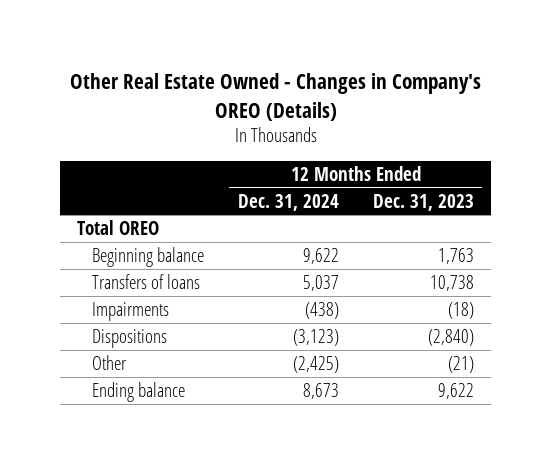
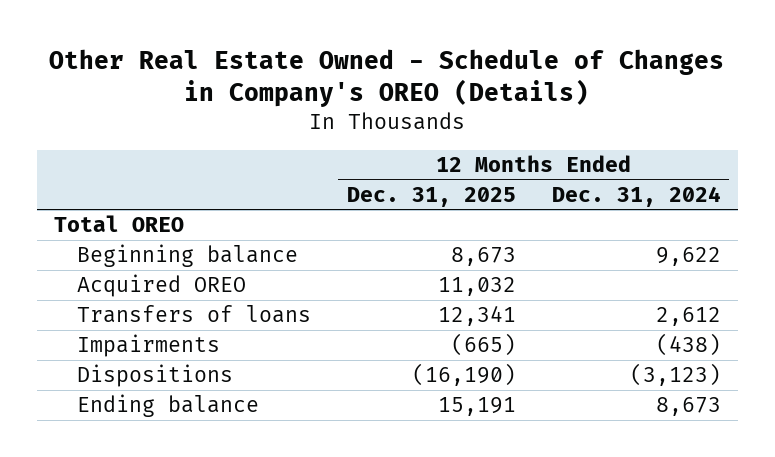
- Other Real Estate Owned - Changes in Company's OREO (Details)
+ Other Real Estate Owned - Schedule of Changes in Company's OREO (Details)
- | 12 Months Ended Dec. 31, 2024 | 12 Months Ended Dec. 31, 2023
+ | 12 Months Ended Dec. 31, 2025 | 12 Months Ended Dec. 31, 2024
- Transfers of loans | 5,037 | 10,738
+ Acquired OREO | 11,032 |
+ Transfers of loans | 12,341 | 2,612
- Other | (2,425) | (21)

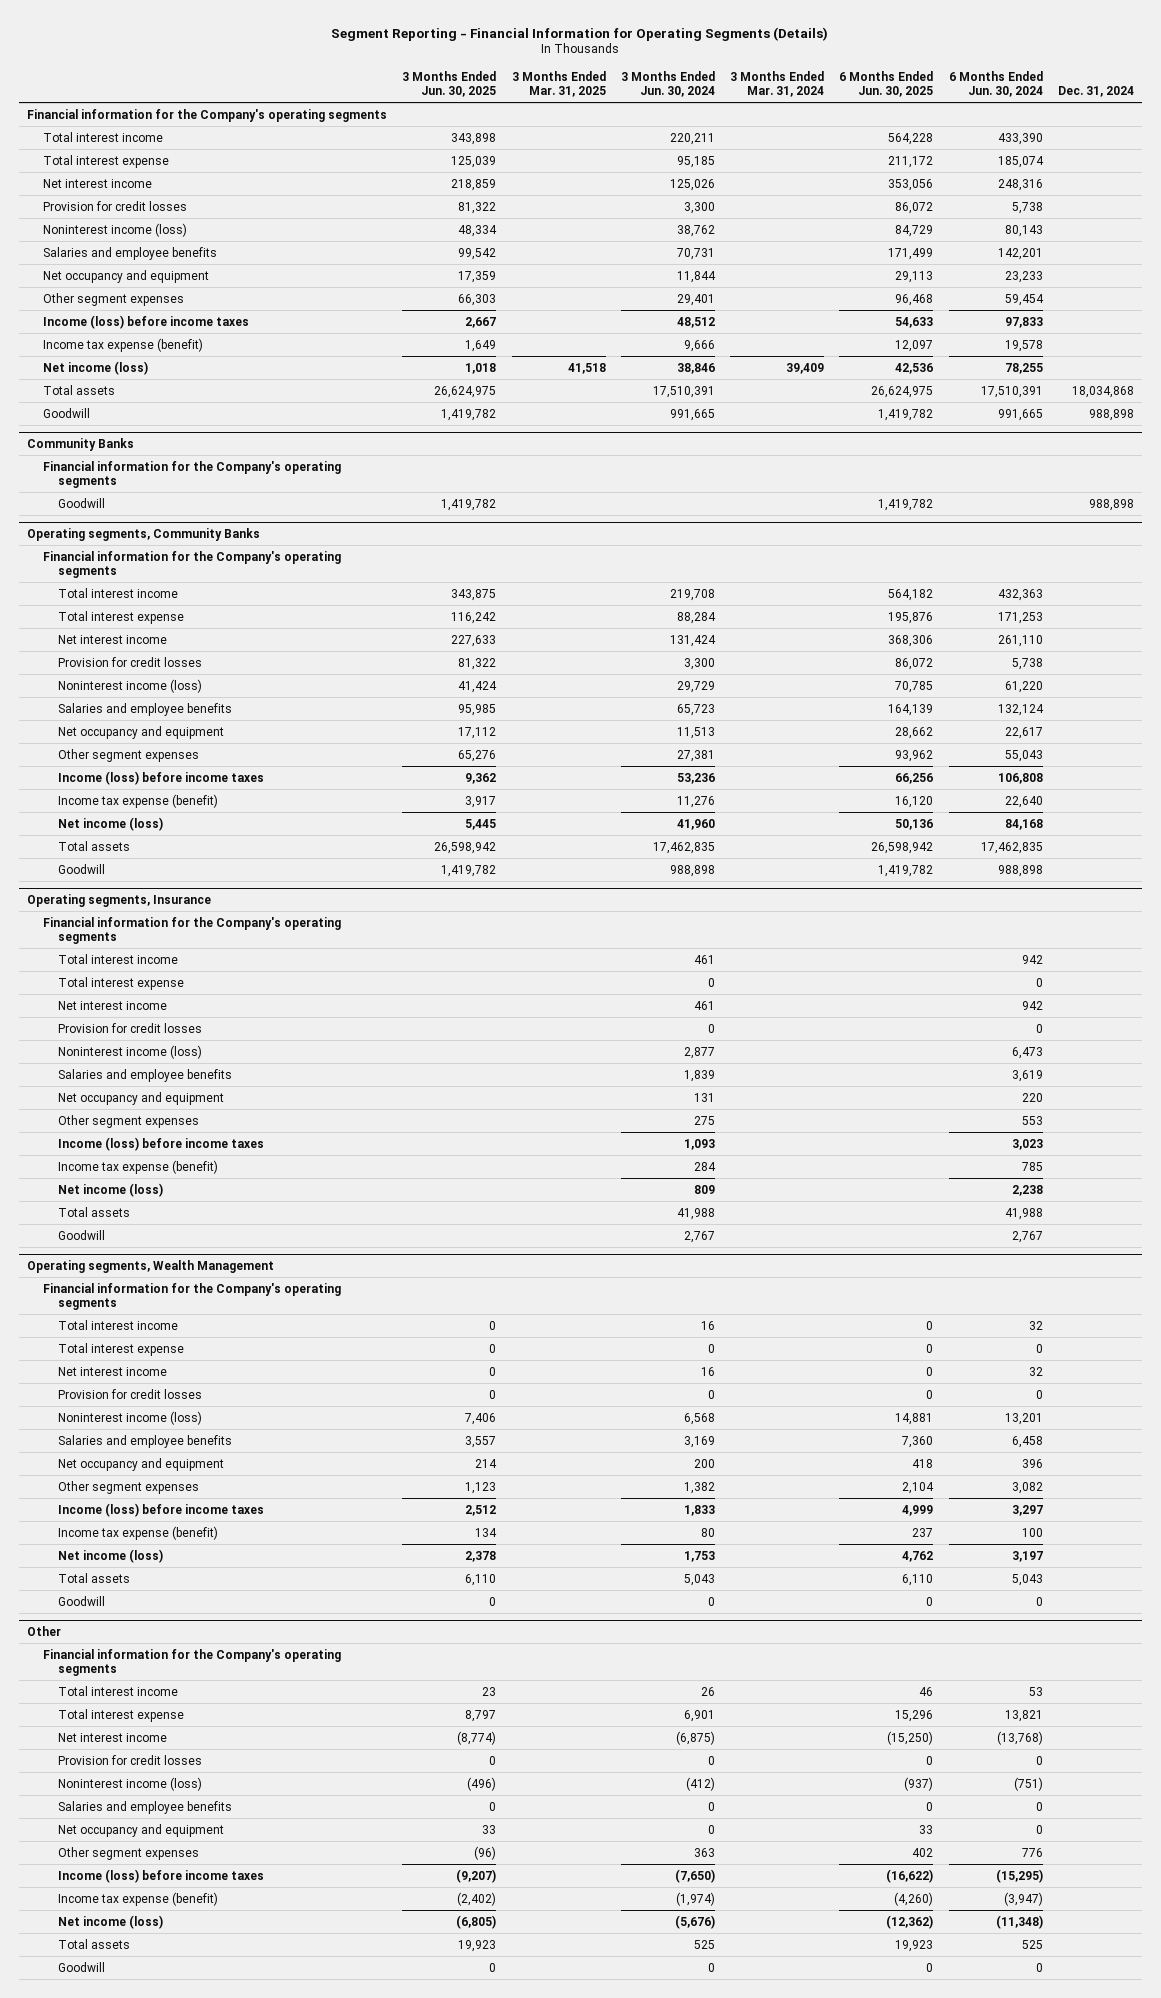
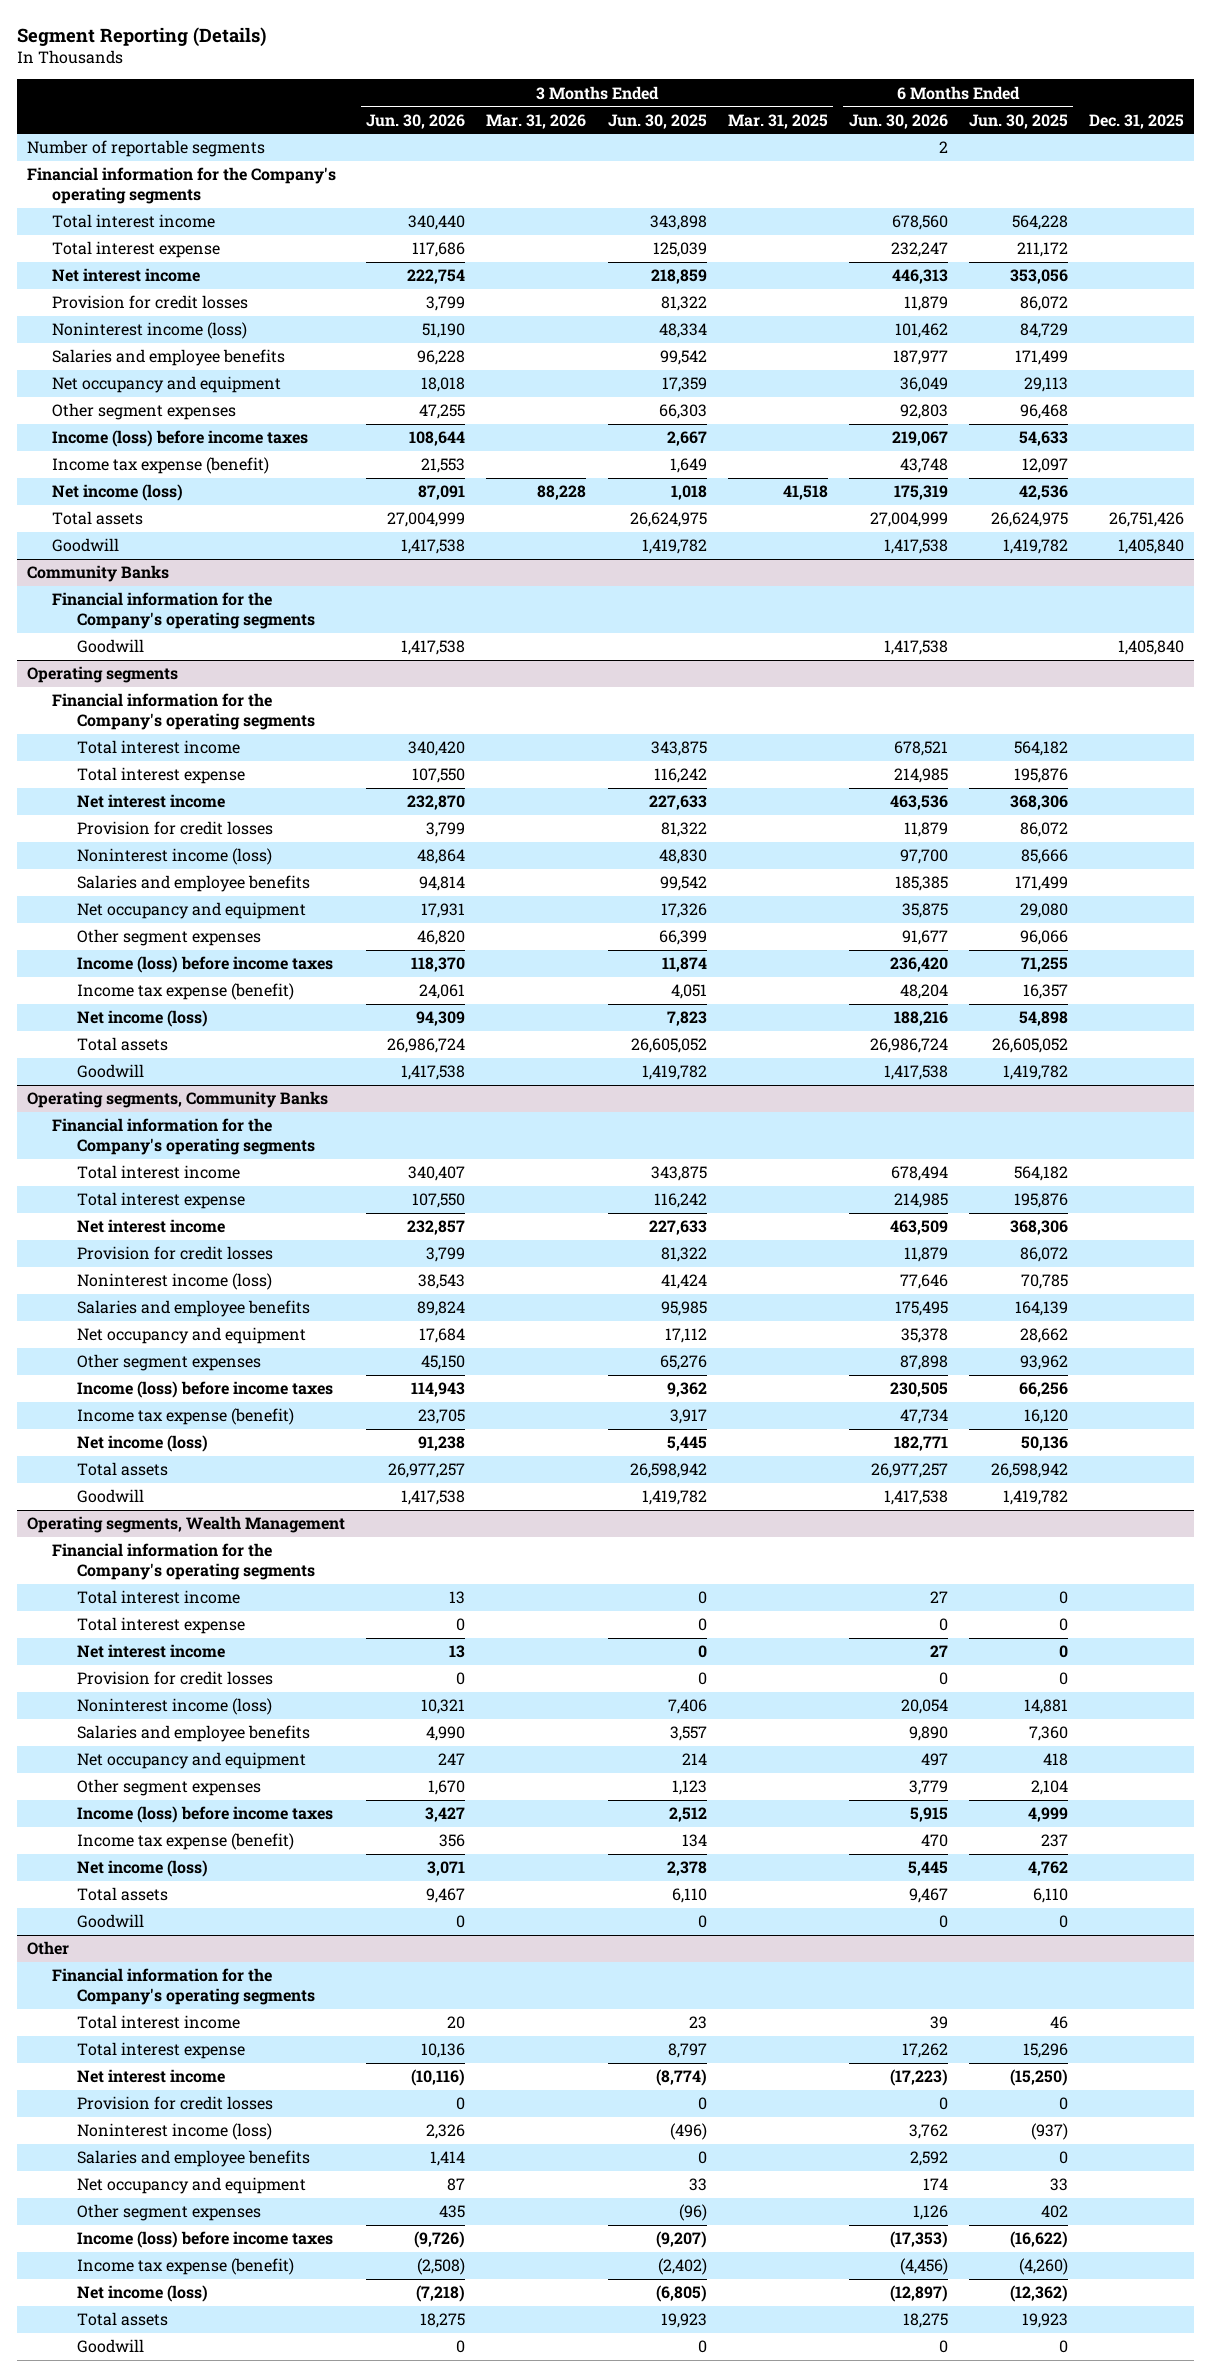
- Segment Reporting - Financial Information for Operating Segments (Details)
+ Segment Reporting (Details)
- | 3 Months Ended Jun. 30, 2025 | 3 Months Ended Mar. 31, 2025 | 3 Months Ended Jun. 30, 2024 | 3 Months Ended Mar. 31, 2024 | 6 Months Ended Jun. 30, 2025 | 6 Months Ended Jun. 30, 2024 | Dec. 31, 2024
+ | 3 Months Ended Jun. 30, 2026 | 3 Months Ended Mar. 31, 2026 | 3 Months Ended Jun. 30, 2025 | 3 Months Ended Mar. 31, 2025 | 6 Months Ended Jun. 30, 2026 | 6 Months Ended Jun. 30, 2025 | Dec. 31, 2025
+ Number of reportable segments | | | | | 2 | |
@ Community Banks
+ Goodwill | 1,417,538 | | | | 1,417,538 | | 1,405,840
+ Operating segments
+ Financial information for the Company's operating segments
+ Total interest income | 340,420 | | 343,875 | | 678,521 | 564,182 |
+ Total interest expense | 107,550 | | 116,242 | | 214,985 | 195,876 |
+ Net interest income | 232,870 | | 227,633 | | 463,536 | 368,306 |
+ Provision for credit losses | 3,799 | | 81,322 | | 11,879 | 86,072 |
+ Noninterest income (loss) | 48,864 | | 48,830 | | 97,700 | 85,666 |
+ Salaries and employee benefits | 94,814 | | 99,542 | | 185,385 | 171,499 |
+ Net occupancy and equipment | 17,931 | | 17,326 | | 35,875 | 29,080 |
+ Other segment expenses | 46,820 | | 66,399 | | 91,677 | 96,066 |
+ Income (loss) before income taxes | 118,370 | | 11,874 | | 236,420 | 71,255 |
+ Income tax expense (benefit) | 24,061 | | 4,051 | | 48,204 | 16,357 |
+ Net income (loss) | 94,309 | | 7,823 | | 188,216 | 54,898 |
+ Total assets | 26,986,724 | | 26,605,052 | | 26,986,724 | 26,605,052 |
- Operating segments, Insurance
- Financial information for the Company's operating segments
- Total interest income | | | 461 | | | 942 |
- Total interest expense | | | 0 | | | 0 |
- Net interest income | | | 461 | | | 942 |
- Provision for credit losses | | | 0 | | | 0 |
- Noninterest income (loss) | | | 2,877 | | | 6,473 |
- Salaries and employee benefits | | | 1,839 | | | 3,619 |
- Net occupancy and equipment | | | 131 | | | 220 |
- Other segment expenses | | | 275 | | | 553 |
- Income (loss) before income taxes | | | 1,093 | | | 3,023 |
- Income tax expense (benefit) | | | 284 | | | 785 |
- Net income (loss) | | | 809 | | | 2,238 |
- Total assets | | | 41,988 | | | 41,988 |
- Goodwill | | | 2,767 | | | 2,767 |

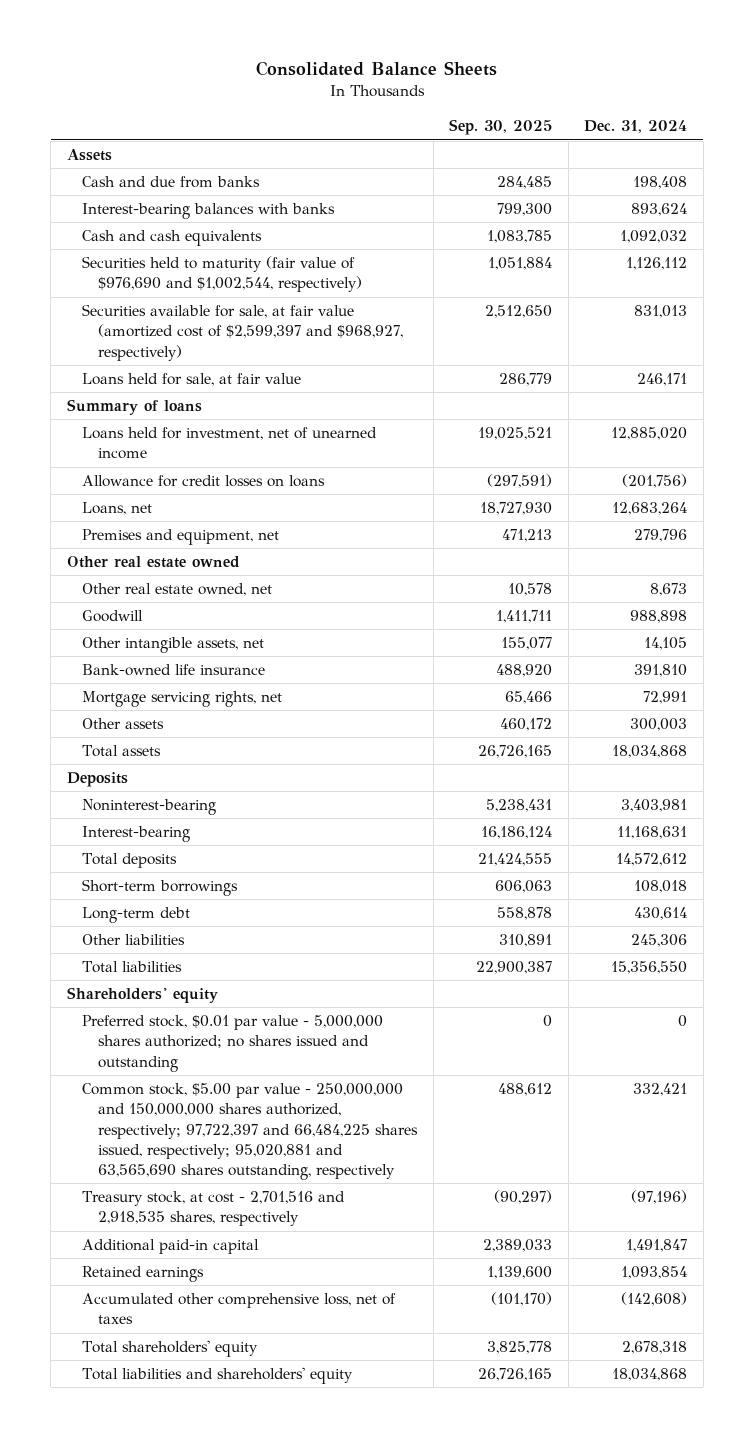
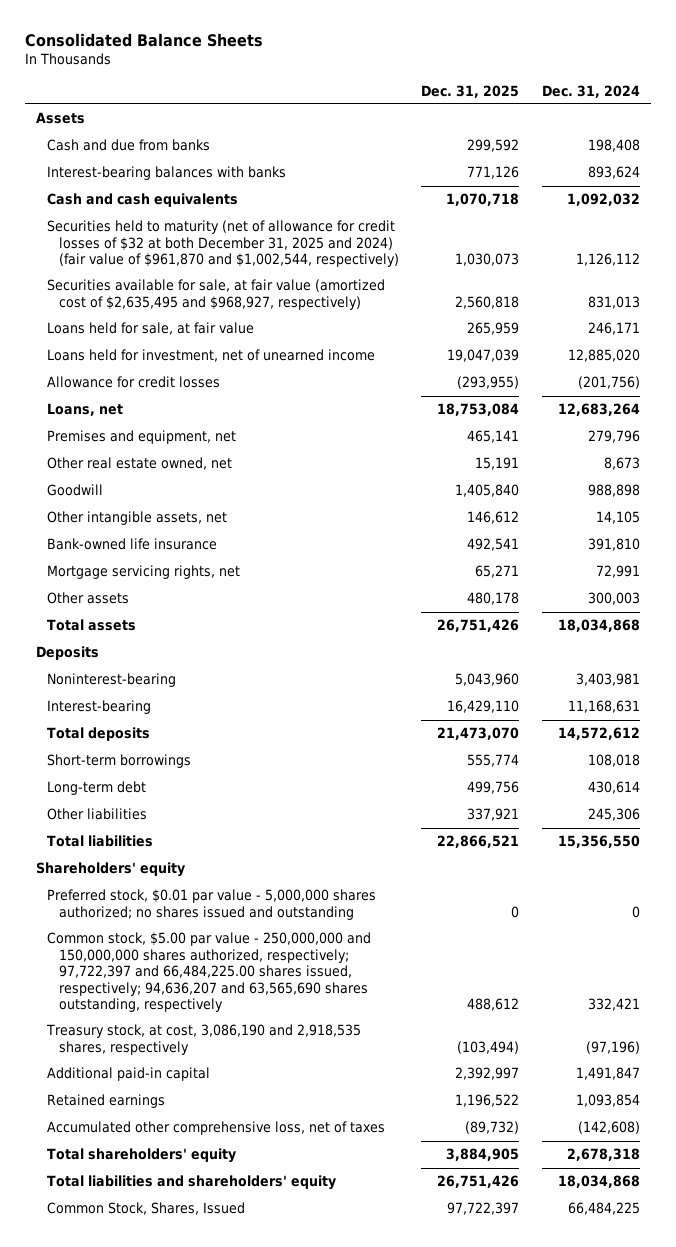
- | Sep. 30, 2025 | Dec. 31, 2024
+ | Dec. 31, 2025 | Dec. 31, 2024
- Securities held to maturity (fair value of $976,690 and $1,002,544, respectively) | 1,051,884 | 1,126,112
- Securities available for sale, at fair value (amortized cost of $2,599,397 and $968,927, respectively) | 2,512,650 | 831,013
+ Securities held to maturity (net of allowance for credit losses of $32 at both December 31, 2025 and 2024) (fair value of $961,870 and $1,002,544, respectively) | 1,030,073 | 1,126,112
+ Securities available for sale, at fair value (amortized cost of $2,635,495 and $968,927, respectively) | 2,560,818 | 831,013
- Summary of loans
- Allowance for credit losses on loans | (297,591) | (201,756)
+ Allowance for credit losses | (293,955) | (201,756)
- Other real estate owned
- Common stock, $5.00 par value - 250,000,000 and 150,000,000 shares authorized, respectively; 97,722,397 and 66,484,225 shares issued, respectively; 95,020,881 and 63,565,690 shares outstanding, respectively | 488,612 | 332,421
- Treasury stock, at cost - 2,701,516 and 2,918,535 shares, respectively | (90,297) | (97,196)
+ Common stock, $5.00 par value - 250,000,000 and 150,000,000 shares authorized, respectively; 97,722,397 and 66,484,225.00 shares issued, respectively; 94,636,207 and 63,565,690 shares outstanding, respectively | 488,612 | 332,421
+ Treasury stock, at cost, 3,086,190 and 2,918,535 shares, respectively | (103,494) | (97,196)
+ Common Stock, Shares, Issued | 97,722,397 | 66,484,225

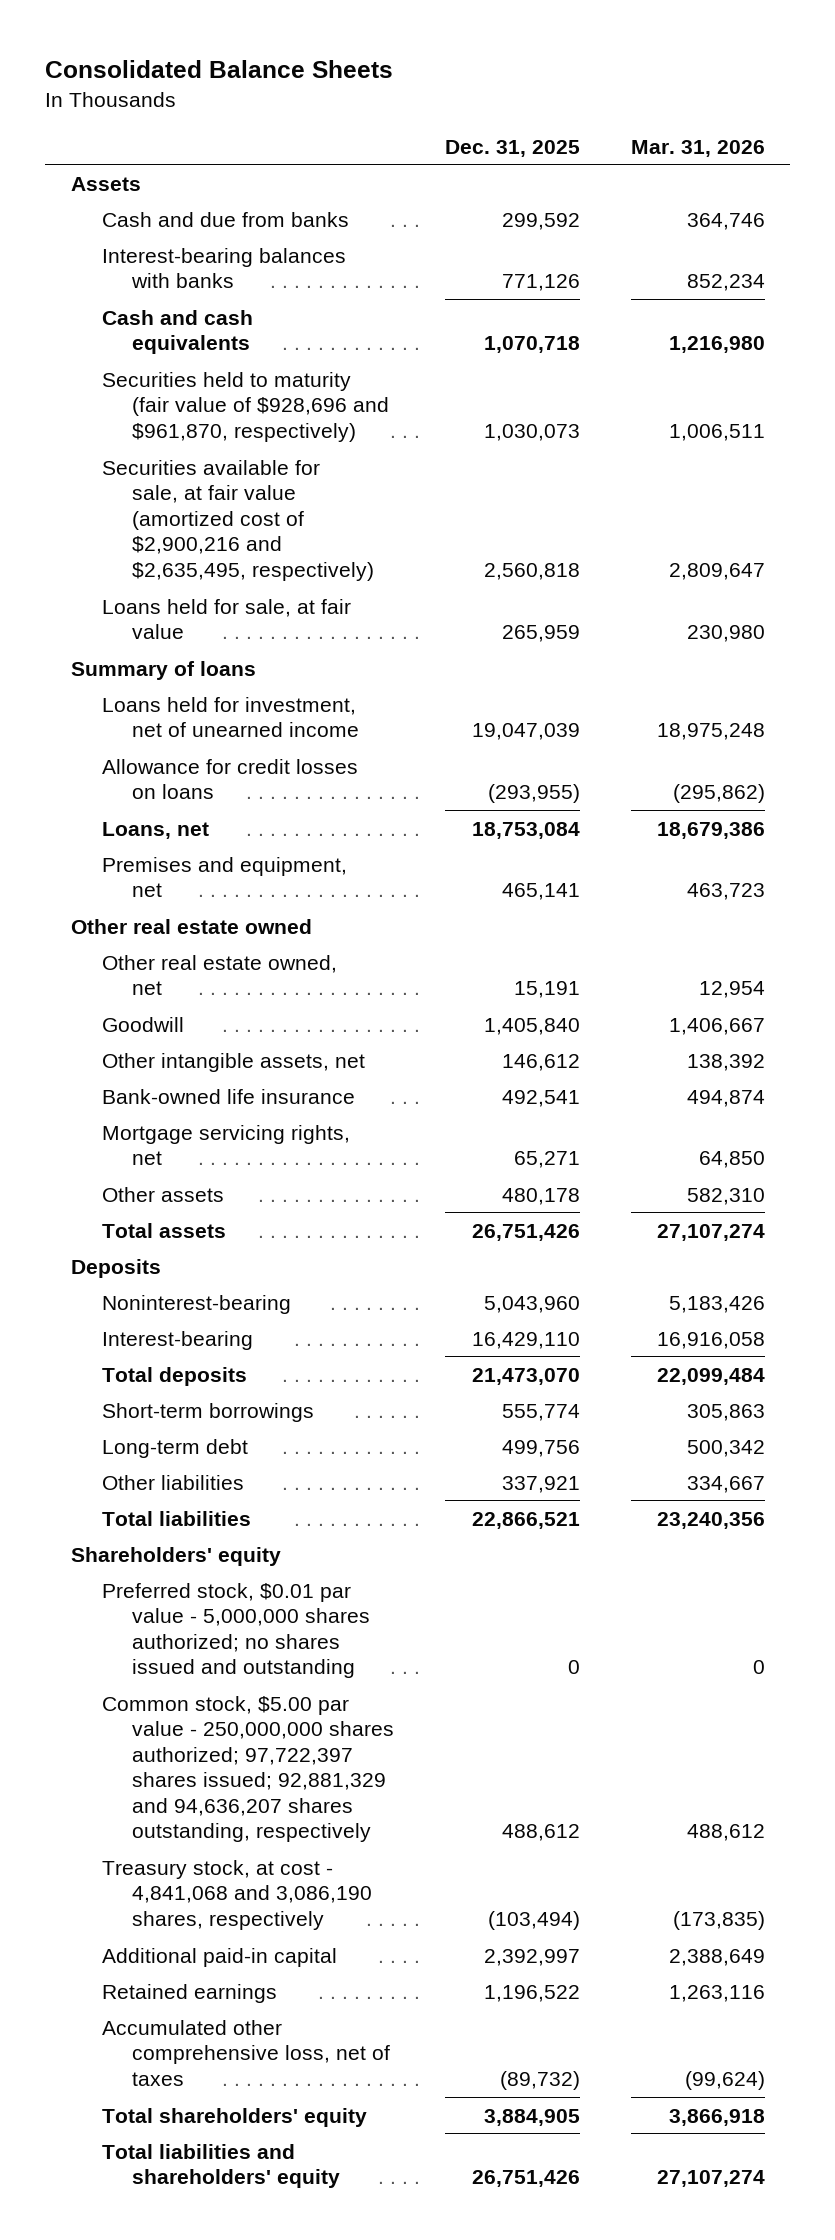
- | Dec. 31, 2025 | Dec. 31, 2024
+ | Dec. 31, 2025 | Mar. 31, 2026
- Securities held to maturity (net of allowance for credit losses of $32 at both December 31, 2025 and 2024) (fair value of $961,870 and $1,002,544, respectively) | 1,030,073 | 1,126,112
- Securities available for sale, at fair value (amortized cost of $2,635,495 and $968,927, respectively) | 2,560,818 | 831,013
+ Securities held to maturity (fair value of $928,696 and $961,870, respectively) | 1,030,073 | 1,006,511
+ Securities available for sale, at fair value (amortized cost of $2,900,216 and $2,635,495, respectively) | 2,560,818 | 2,809,647
+ Summary of loans
- Allowance for credit losses | (293,955) | (201,756)
+ Allowance for credit losses on loans | (293,955) | (295,862)
+ Other real estate owned
- Common stock, $5.00 par value - 250,000,000 and 150,000,000 shares authorized, respectively; 97,722,397 and 66,484,225.00 shares issued, respectively; 94,636,207 and 63,565,690 shares outstanding, respectively | 488,612 | 332,421
- Treasury stock, at cost, 3,086,190 and 2,918,535 shares, respectively | (103,494) | (97,196)
+ Common stock, $5.00 par value - 250,000,000 shares authorized; 97,722,397 shares issued; 92,881,329 and 94,636,207 shares outstanding, respectively | 488,612 | 488,612
+ Treasury stock, at cost - 4,841,068 and 3,086,190 shares, respectively | (103,494) | (173,835)
- Common Stock, Shares, Issued | 97,722,397 | 66,484,225

